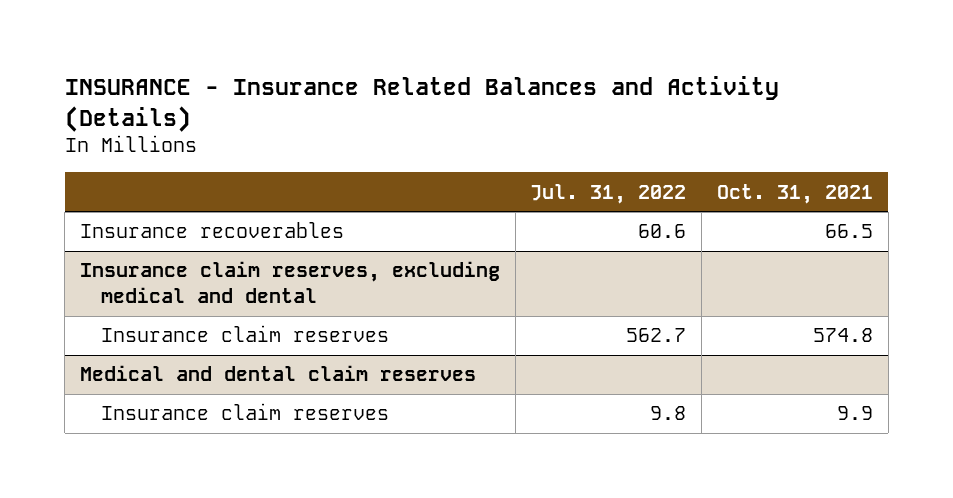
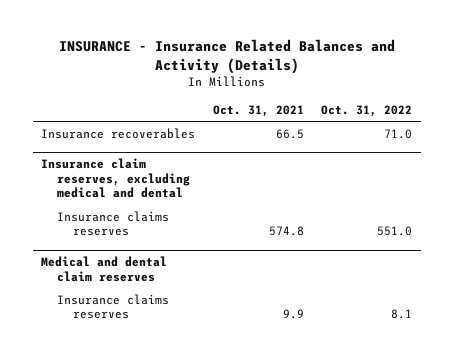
- | Jul. 31, 2022 | Oct. 31, 2021
+ | Oct. 31, 2021 | Oct. 31, 2022
@ Insurance claim reserves, excluding medical and dental
- Insurance claim reserves | 562.7 | 574.8
+ Insurance claims reserves | 574.8 | 551.0
@ Medical and dental claim reserves
- Insurance claim reserves | 9.8 | 9.9
+ Insurance claims reserves | 9.9 | 8.1

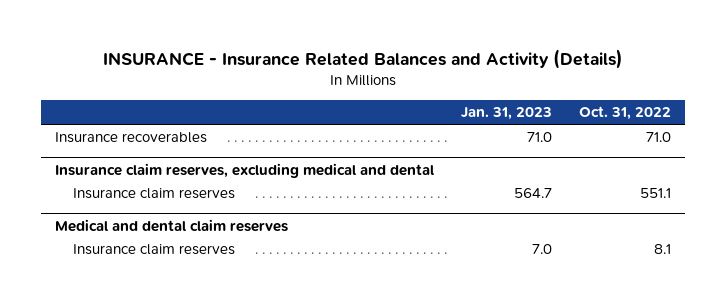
- | Oct. 31, 2021 | Oct. 31, 2022
+ | Jan. 31, 2023 | Oct. 31, 2022
@ Insurance claim reserves, excluding medical and dental
- Insurance claims reserves | 574.8 | 551.0
+ Insurance claim reserves | 564.7 | 551.1
@ Medical and dental claim reserves
- Insurance claims reserves | 9.9 | 8.1
+ Insurance claim reserves | 7.0 | 8.1

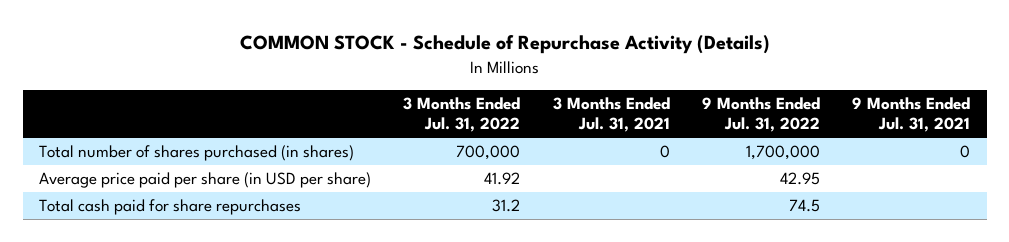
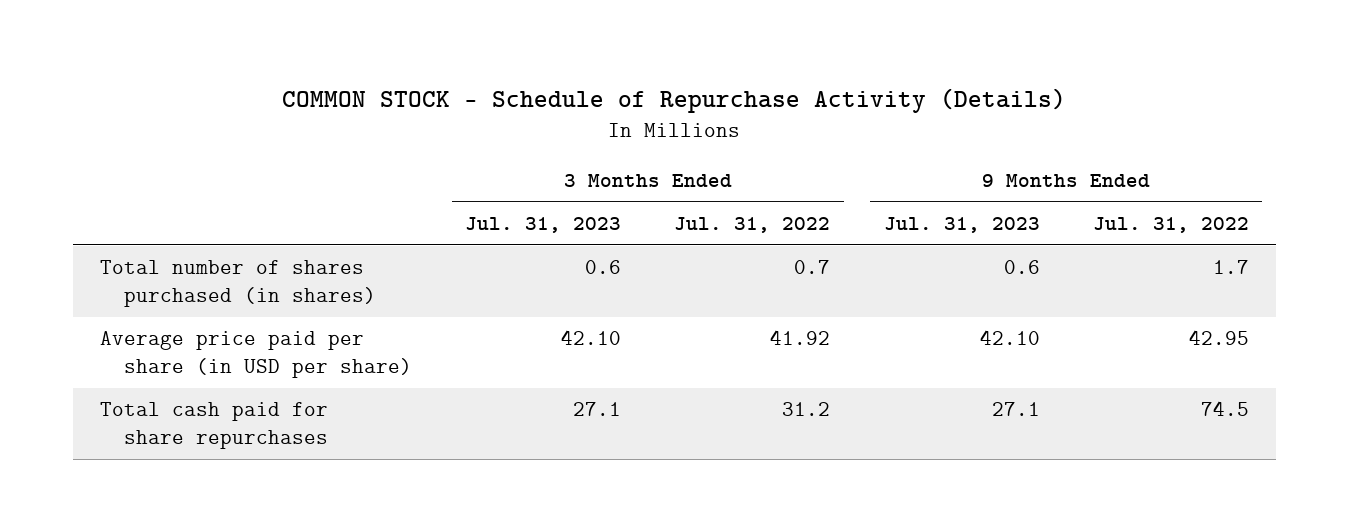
- | 3 Months Ended Jul. 31, 2022 | 3 Months Ended Jul. 31, 2021 | 9 Months Ended Jul. 31, 2022 | 9 Months Ended Jul. 31, 2021
+ | 3 Months Ended Jul. 31, 2023 | 3 Months Ended Jul. 31, 2022 | 9 Months Ended Jul. 31, 2023 | 9 Months Ended Jul. 31, 2022
- Total number of shares purchased (in shares) | 700,000 | 0 | 1,700,000 | 0
+ Total number of shares purchased (in shares) | 0.6 | 0.7 | 0.6 | 1.7

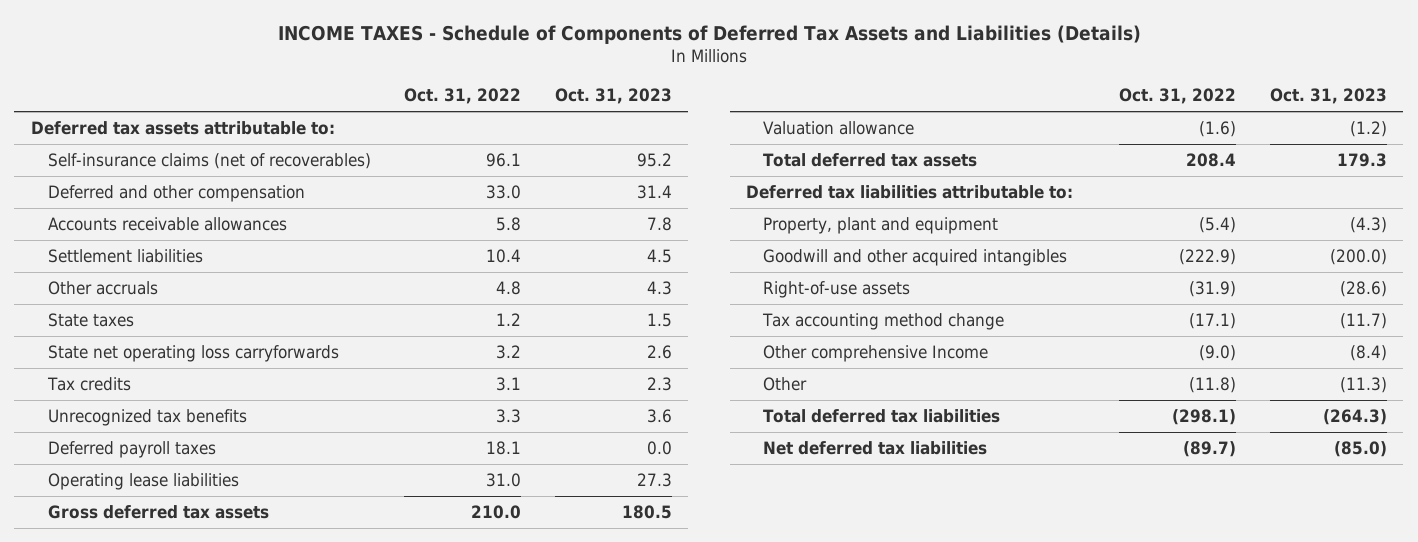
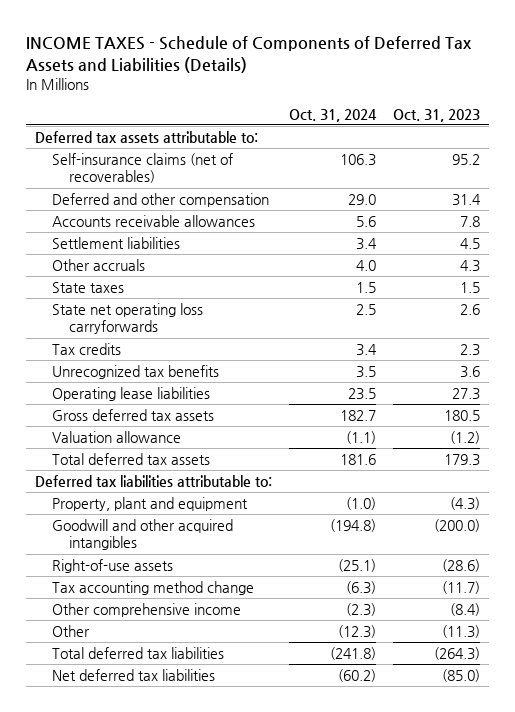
- | Oct. 31, 2022 | Oct. 31, 2023
+ | Oct. 31, 2024 | Oct. 31, 2023
- Deferred payroll taxes | 18.1 | 0.0
- Other comprehensive Income | (9.0) | (8.4)
+ Other comprehensive income | (2.3) | (8.4)

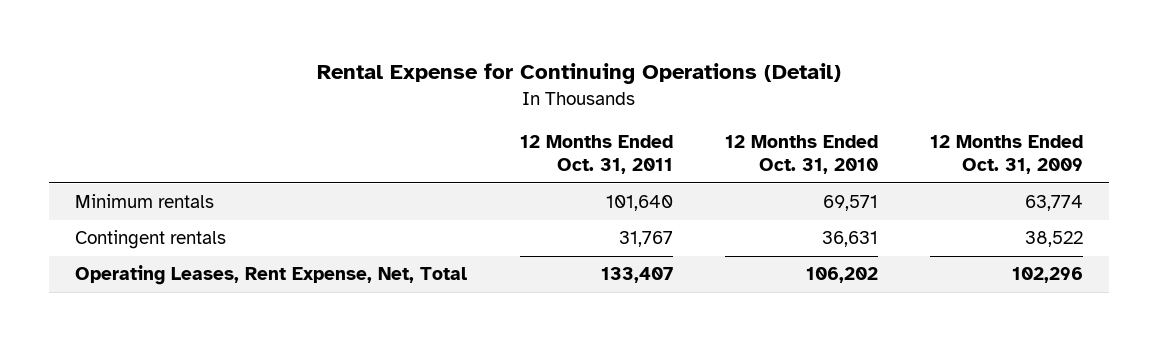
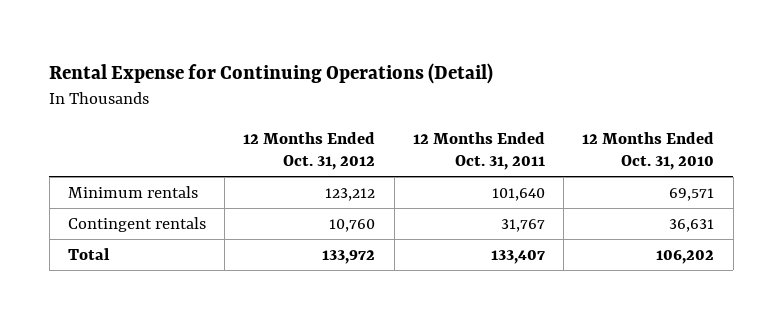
- | 12 Months Ended Oct. 31, 2011 | 12 Months Ended Oct. 31, 2010 | 12 Months Ended Oct. 31, 2009
+ | 12 Months Ended Oct. 31, 2012 | 12 Months Ended Oct. 31, 2011 | 12 Months Ended Oct. 31, 2010
- Operating Leases, Rent Expense, Net, Total | 133,407 | 106,202 | 102,296
+ Total | 133,972 | 133,407 | 106,202

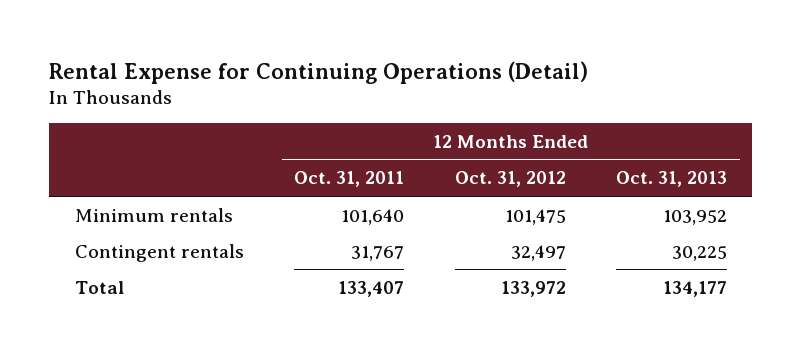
- | 12 Months Ended Oct. 31, 2012 | 12 Months Ended Oct. 31, 2011 | 12 Months Ended Oct. 31, 2010
+ | 12 Months Ended Oct. 31, 2011 | 12 Months Ended Oct. 31, 2012 | 12 Months Ended Oct. 31, 2013
- Minimum rentals | 123,212 | 101,640 | 69,571
- Contingent rentals | 10,760 | 31,767 | 36,631
+ Minimum rentals | 101,640 | 101,475 | 103,952
+ Contingent rentals | 31,767 | 32,497 | 30,225

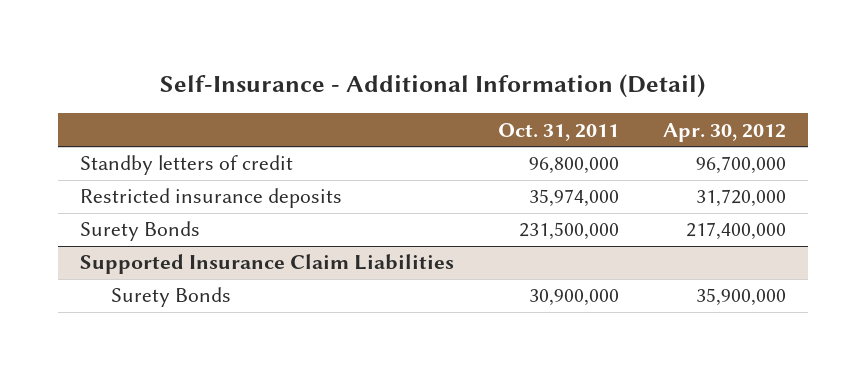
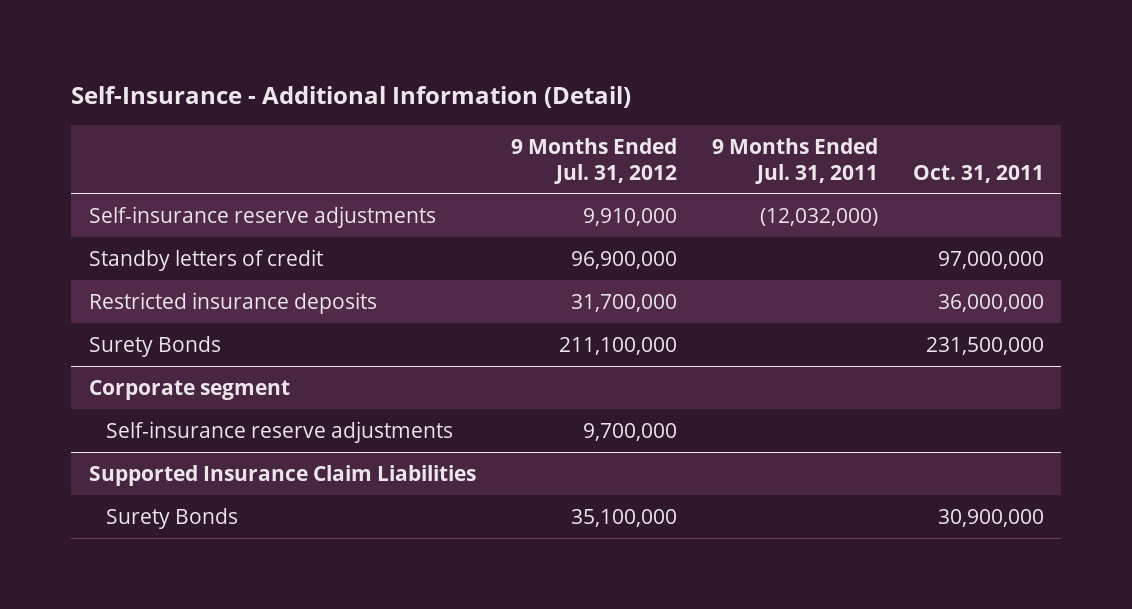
- | Oct. 31, 2011 | Apr. 30, 2012
+ | 9 Months Ended Jul. 31, 2012 | 9 Months Ended Jul. 31, 2011 | Oct. 31, 2011
- Standby letters of credit | 96,800,000 | 96,700,000
- Restricted insurance deposits | 35,974,000 | 31,720,000
+ Self-insurance reserve adjustments | 9,910,000 | (12,032,000) |
+ Standby letters of credit | 96,900,000 | | 97,000,000
+ Restricted insurance deposits | 31,700,000 | | 36,000,000
+ Corporate segment
+ Self-insurance reserve adjustments | 9,700,000 | |

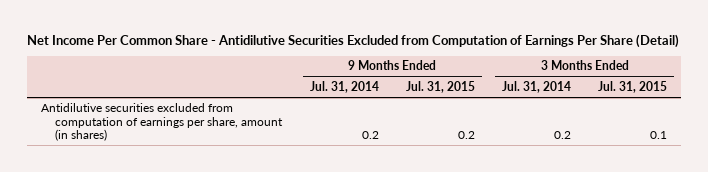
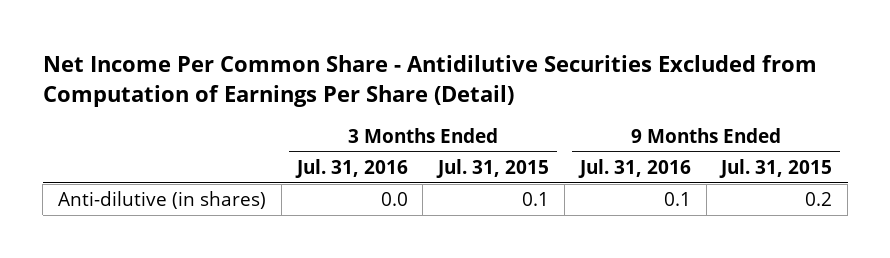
- | 9 Months Ended Jul. 31, 2014 | 9 Months Ended Jul. 31, 2015 | 3 Months Ended Jul. 31, 2014 | 3 Months Ended Jul. 31, 2015
+ | 3 Months Ended Jul. 31, 2016 | 3 Months Ended Jul. 31, 2015 | 9 Months Ended Jul. 31, 2016 | 9 Months Ended Jul. 31, 2015
- Antidilutive securities excluded from computation of earnings per share, amount (in shares) | 0.2 | 0.2 | 0.2 | 0.1
+ Anti-dilutive (in shares) | 0.0 | 0.1 | 0.1 | 0.2

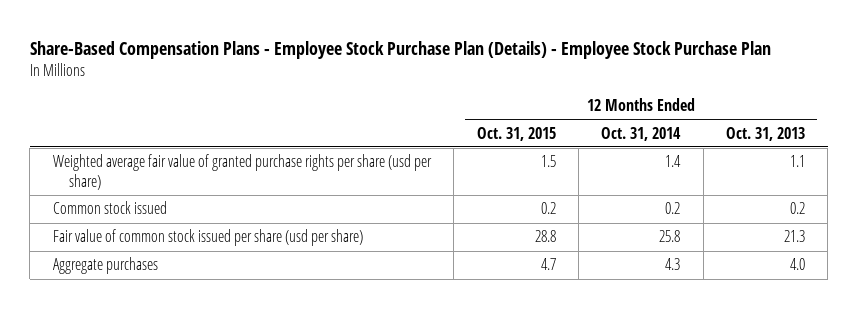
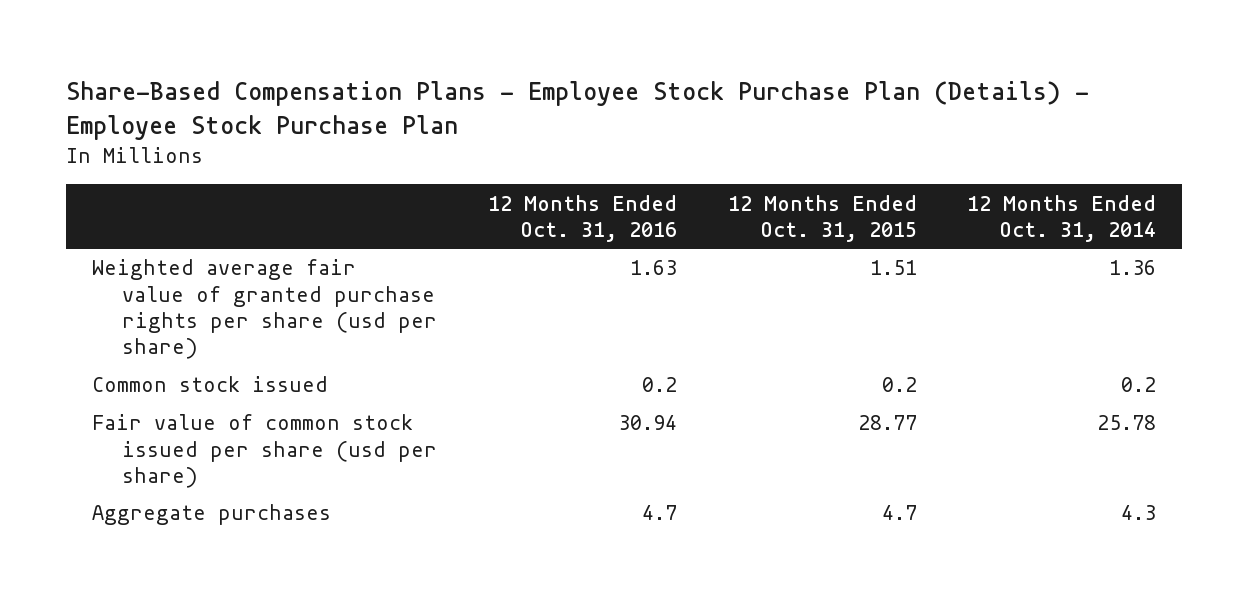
- | 12 Months Ended Oct. 31, 2015 | 12 Months Ended Oct. 31, 2014 | 12 Months Ended Oct. 31, 2013
+ | 12 Months Ended Oct. 31, 2016 | 12 Months Ended Oct. 31, 2015 | 12 Months Ended Oct. 31, 2014
- Weighted average fair value of granted purchase rights per share (usd per share) | 1.5 | 1.4 | 1.1
+ Weighted average fair value of granted purchase rights per share (usd per share) | 1.63 | 1.51 | 1.36
- Fair value of common stock issued per share (usd per share) | 28.8 | 25.8 | 21.3
+ Fair value of common stock issued per share (usd per share) | 30.94 | 28.77 | 25.78

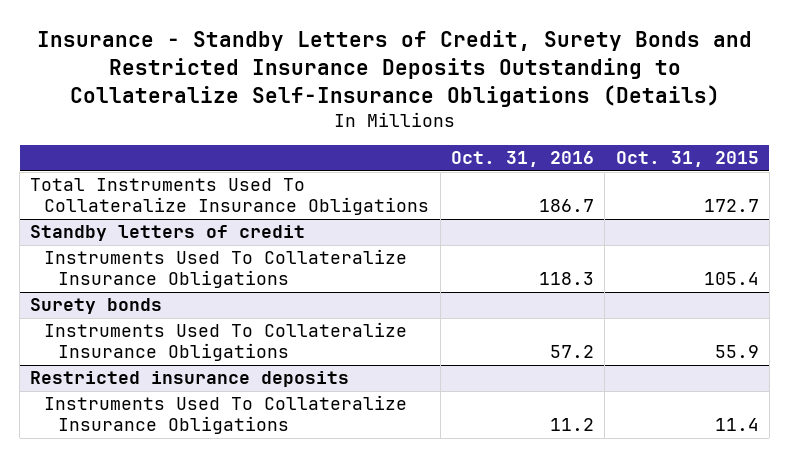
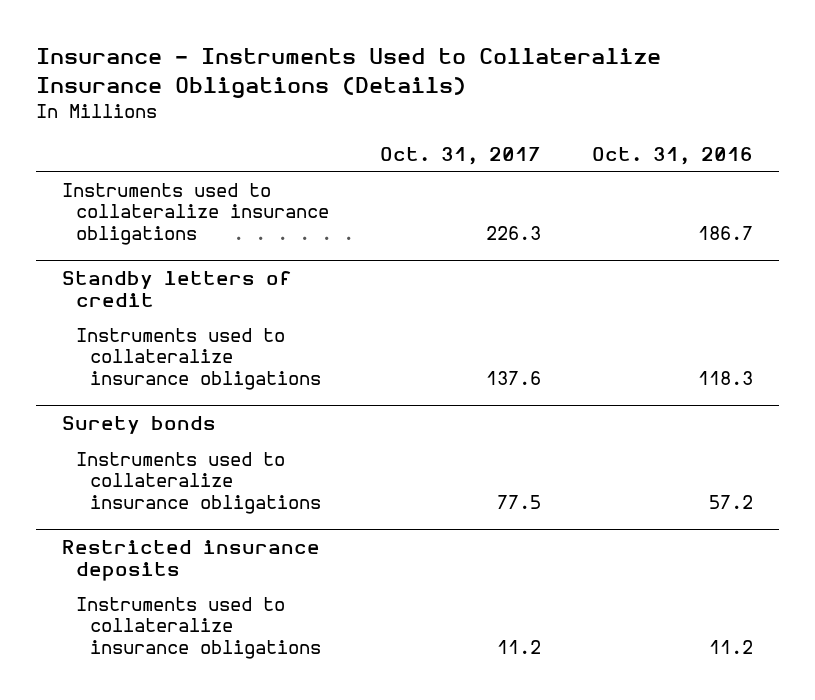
- Insurance - Standby Letters of Credit, Surety Bonds and Restricted Insurance Deposits Outstanding to Collateralize Self-Insurance Obligations (Details)
+ Insurance - Instruments Used to Collateralize Insurance Obligations (Details)
- | Oct. 31, 2016 | Oct. 31, 2015
+ | Oct. 31, 2017 | Oct. 31, 2016
- Total Instruments Used To Collateralize Insurance Obligations | 186.7 | 172.7
+ Instruments used to collateralize insurance obligations | 226.3 | 186.7
@ Standby letters of credit
- Instruments Used To Collateralize Insurance Obligations | 118.3 | 105.4
+ Instruments used to collateralize insurance obligations | 137.6 | 118.3
@ Surety bonds
- Instruments Used To Collateralize Insurance Obligations | 57.2 | 55.9
+ Instruments used to collateralize insurance obligations | 77.5 | 57.2
@ Restricted insurance deposits
- Instruments Used To Collateralize Insurance Obligations | 11.2 | 11.4
+ Instruments used to collateralize insurance obligations | 11.2 | 11.2

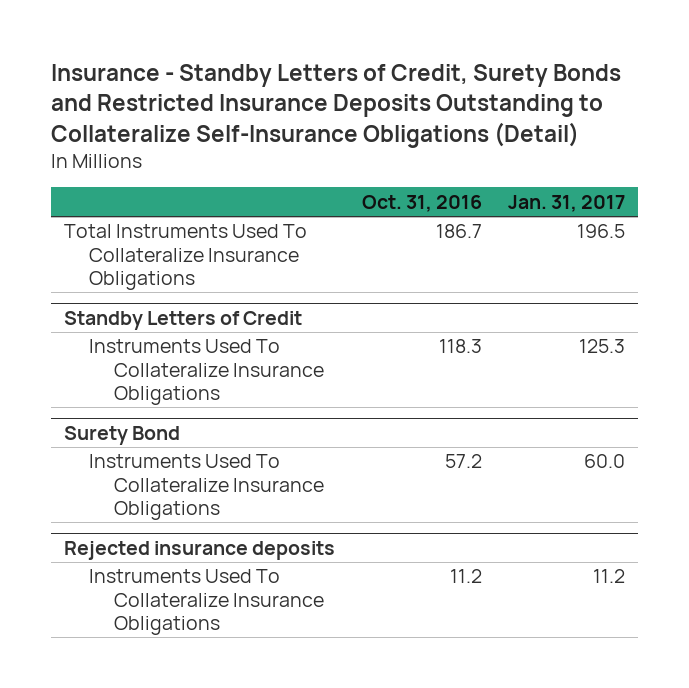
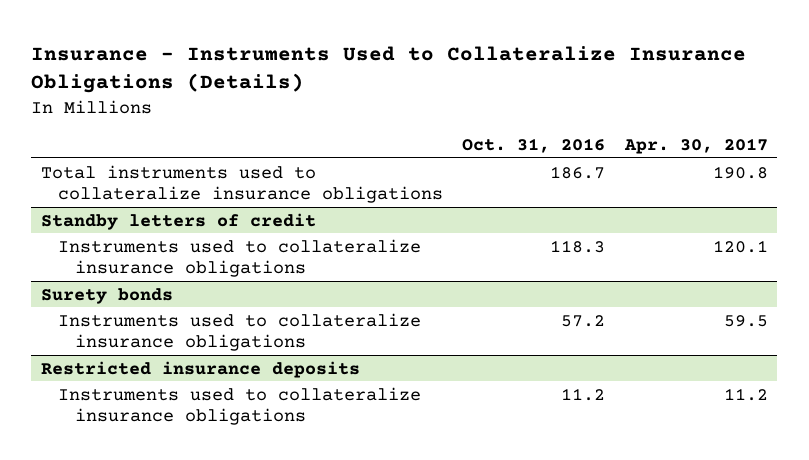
- Insurance - Standby Letters of Credit, Surety Bonds and Restricted Insurance Deposits Outstanding to Collateralize Self-Insurance Obligations (Detail)
+ Insurance - Instruments Used to Collateralize Insurance Obligations (Details)
- | Oct. 31, 2016 | Jan. 31, 2017
+ | Oct. 31, 2016 | Apr. 30, 2017
- Total Instruments Used To Collateralize Insurance Obligations | 186.7 | 196.5
- Standby Letters of Credit
- Instruments Used To Collateralize Insurance Obligations | 118.3 | 125.3
- Surety Bond
- Instruments Used To Collateralize Insurance Obligations | 57.2 | 60.0
- Rejected insurance deposits
- Instruments Used To Collateralize Insurance Obligations | 11.2 | 11.2
+ Total instruments used to collateralize insurance obligations | 186.7 | 190.8
+ Standby letters of credit
+ Instruments used to collateralize insurance obligations | 118.3 | 120.1
+ Surety bonds
+ Instruments used to collateralize insurance obligations | 57.2 | 59.5
+ Restricted insurance deposits
+ Instruments used to collateralize insurance obligations | 11.2 | 11.2

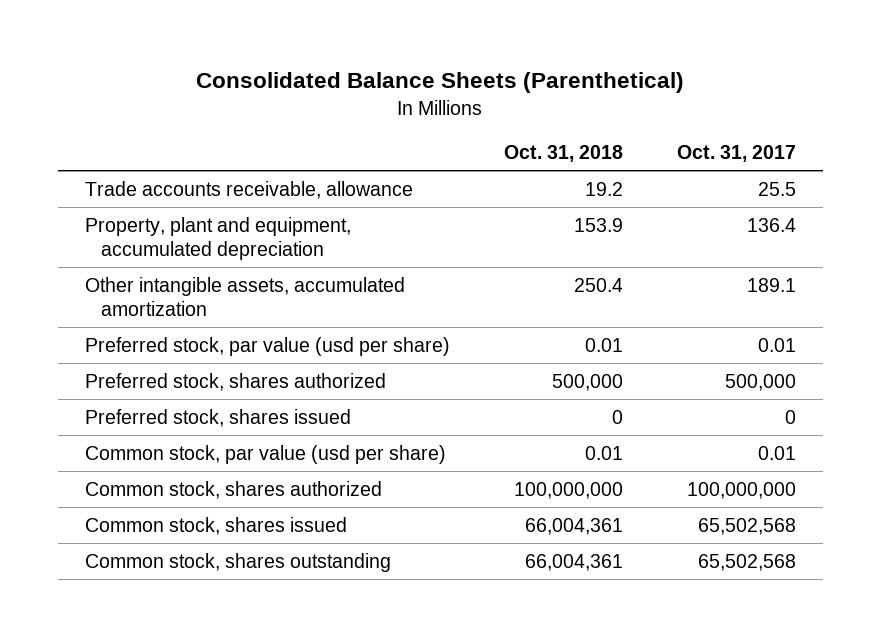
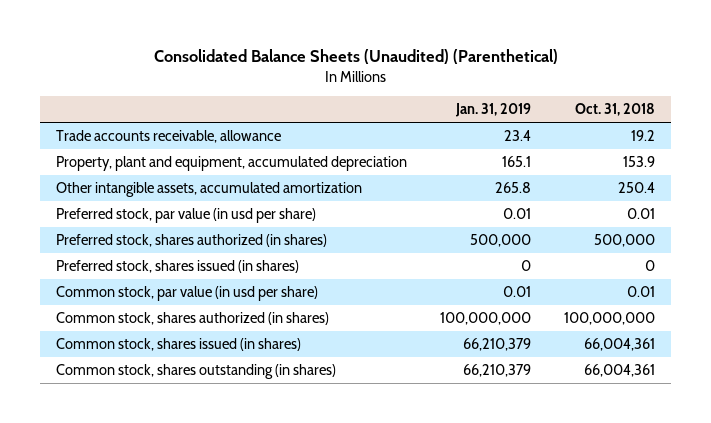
- Consolidated Balance Sheets (Parenthetical)
+ Consolidated Balance Sheets (Unaudited) (Parenthetical)
- | Oct. 31, 2018 | Oct. 31, 2017
+ | Jan. 31, 2019 | Oct. 31, 2018
- Preferred stock, par value (usd per share) | 0.01 | 0.01
- Preferred stock, shares authorized | 500,000 | 500,000
- Preferred stock, shares issued | 0 | 0
- Common stock, par value (usd per share) | 0.01 | 0.01
- Common stock, shares authorized | 100,000,000 | 100,000,000
- Common stock, shares issued | 66,004,361 | 65,502,568
- Common stock, shares outstanding | 66,004,361 | 65,502,568
+ Preferred stock, par value (in usd per share) | 0.01 | 0.01
+ Preferred stock, shares authorized (in shares) | 500,000 | 500,000
+ Preferred stock, shares issued (in shares) | 0 | 0
+ Common stock, par value (in usd per share) | 0.01 | 0.01
+ Common stock, shares authorized (in shares) | 100,000,000 | 100,000,000
+ Common stock, shares issued (in shares) | 66,210,379 | 66,004,361
+ Common stock, shares outstanding (in shares) | 66,210,379 | 66,004,361

